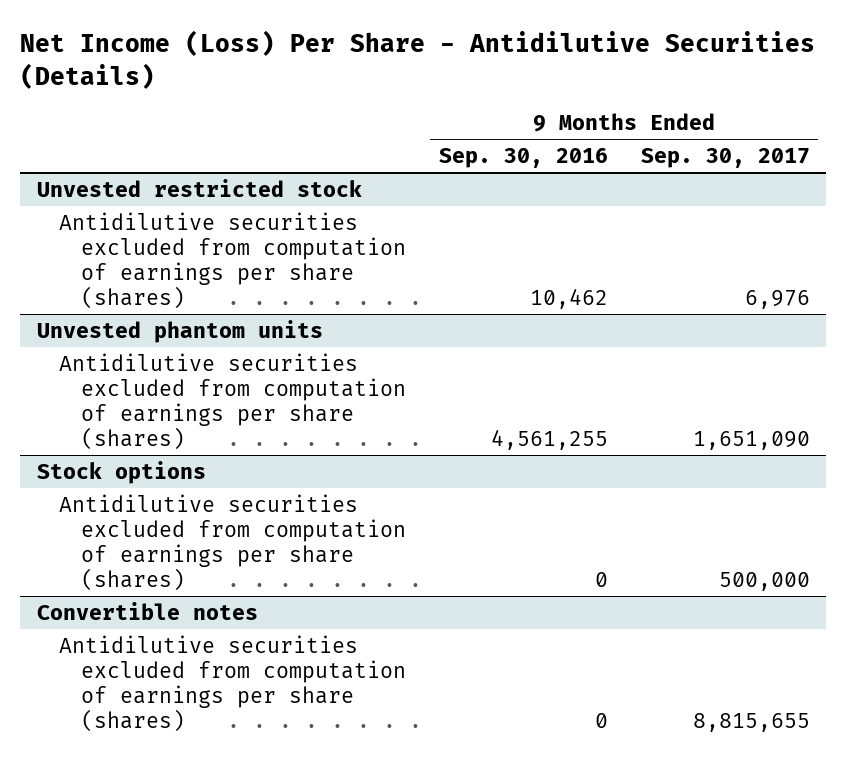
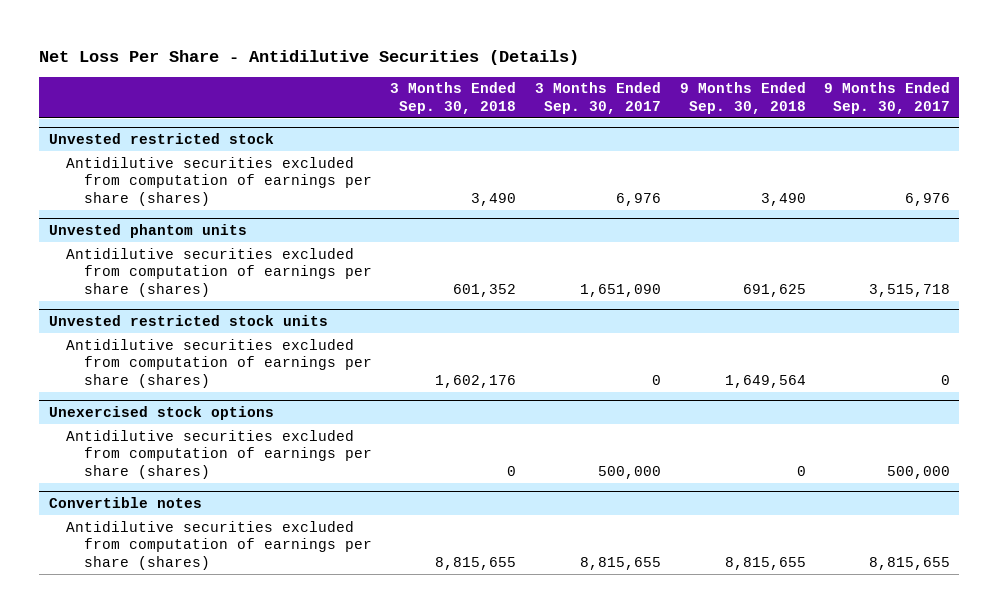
- Net Income (Loss) Per Share - Antidilutive Securities (Details)
+ Net Loss Per Share - Antidilutive Securities (Details)
- | 9 Months Ended Sep. 30, 2016 | 9 Months Ended Sep. 30, 2017
+ | 3 Months Ended Sep. 30, 2018 | 3 Months Ended Sep. 30, 2017 | 9 Months Ended Sep. 30, 2018 | 9 Months Ended Sep. 30, 2017
@ Unvested phantom units
- Antidilutive securities excluded from computation of earnings per share (shares) | 4,561,255 | 1,651,090
- Stock options
@ Unvested phantom units
+ Antidilutive securities excluded from computation of earnings per share (shares) | 601,352 | 1,651,090 | 691,625 | 3,515,718
+ Unvested restricted stock units
+ Antidilutive securities excluded from computation of earnings per share (shares) | 1,602,176 | 0 | 1,649,564 | 0
+ Unexercised stock options

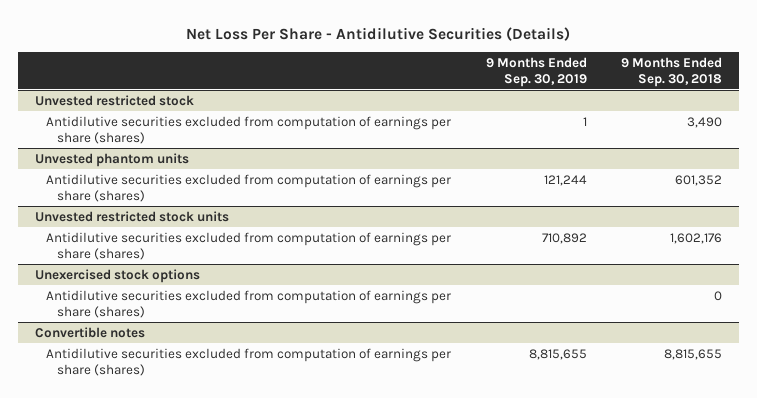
- | 3 Months Ended Sep. 30, 2018 | 3 Months Ended Sep. 30, 2017 | 9 Months Ended Sep. 30, 2018 | 9 Months Ended Sep. 30, 2017
+ | 9 Months Ended Sep. 30, 2019 | 9 Months Ended Sep. 30, 2018
@ Unvested phantom units
- Antidilutive securities excluded from computation of earnings per share (shares) | 601,352 | 1,651,090 | 691,625 | 3,515,718
+ Antidilutive securities excluded from computation of earnings per share (shares) | 121,244 | 601,352
@ Unvested restricted stock units
- Antidilutive securities excluded from computation of earnings per share (shares) | 1,602,176 | 0 | 1,649,564 | 0
+ Antidilutive securities excluded from computation of earnings per share (shares) | 710,892 | 1,602,176

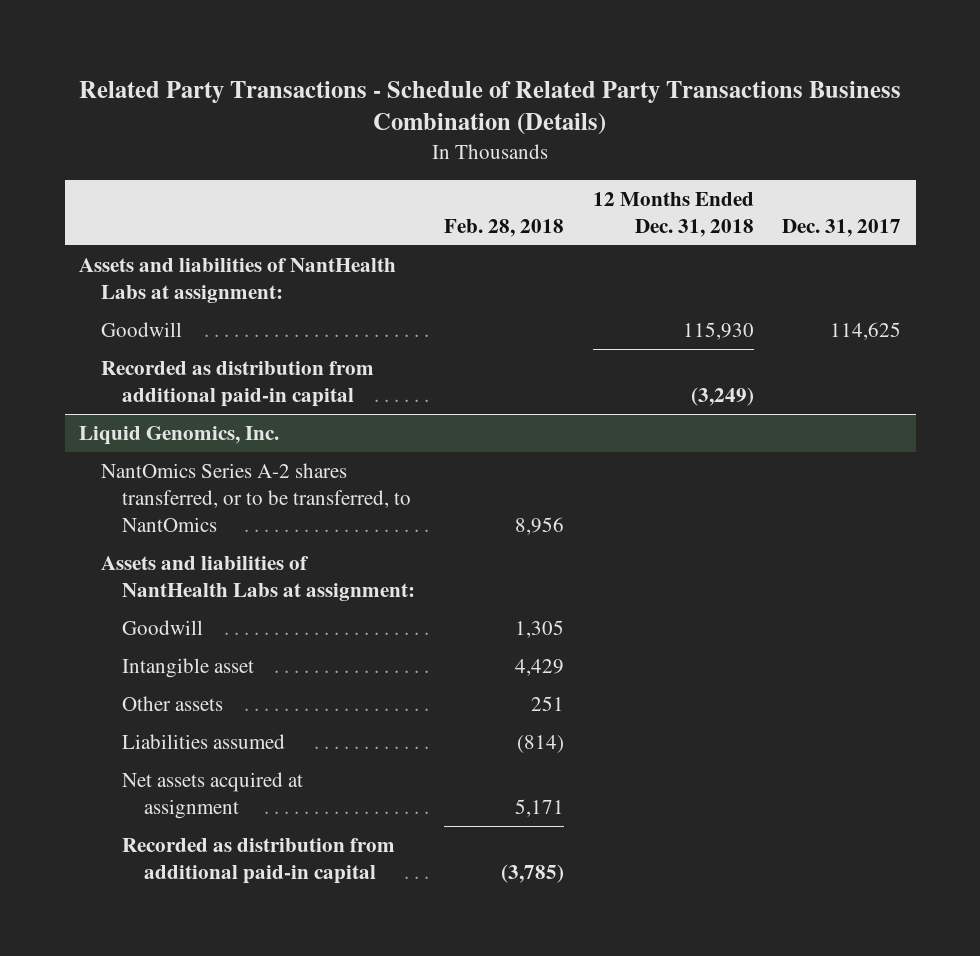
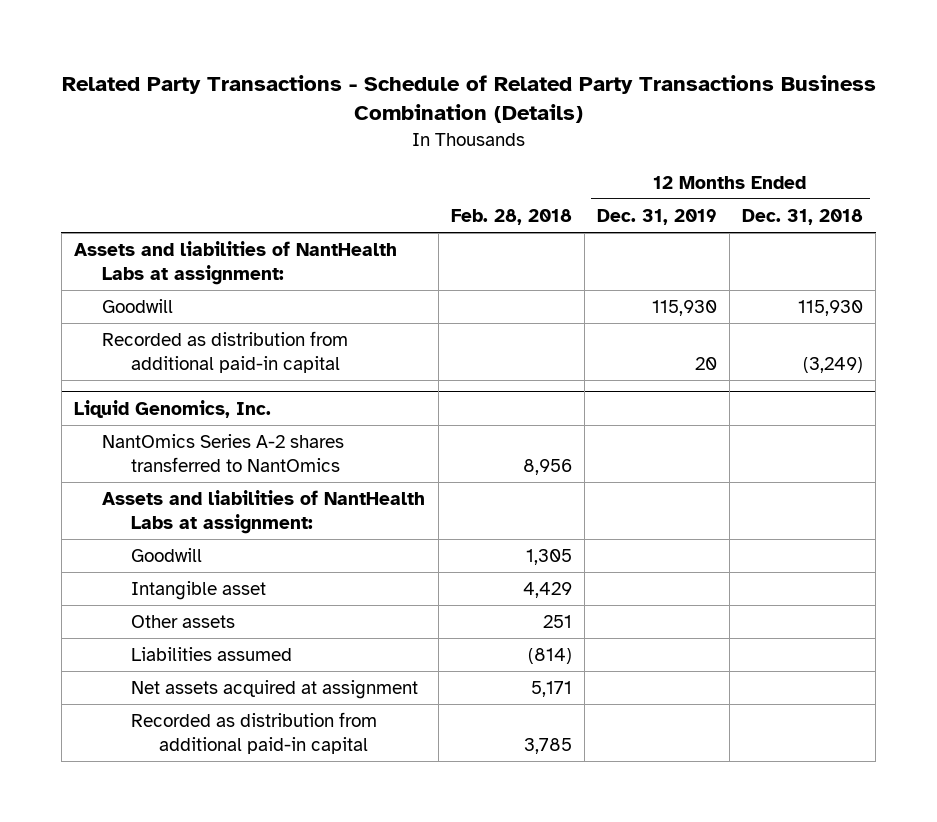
- | Feb. 28, 2018 | 12 Months Ended Dec. 31, 2018 | Dec. 31, 2017
+ | Feb. 28, 2018 | 12 Months Ended Dec. 31, 2019 | 12 Months Ended Dec. 31, 2018
@ Liquid Genomics, Inc.
- NantOmics Series A-2 shares transferred, or to be transferred, to NantOmics | 8,956 | |
+ NantOmics Series A-2 shares transferred to NantOmics | 8,956 | |
- Recorded as distribution from additional paid-in capital | (3,785) | |
+ Recorded as distribution from additional paid-in capital | 3,785 | |

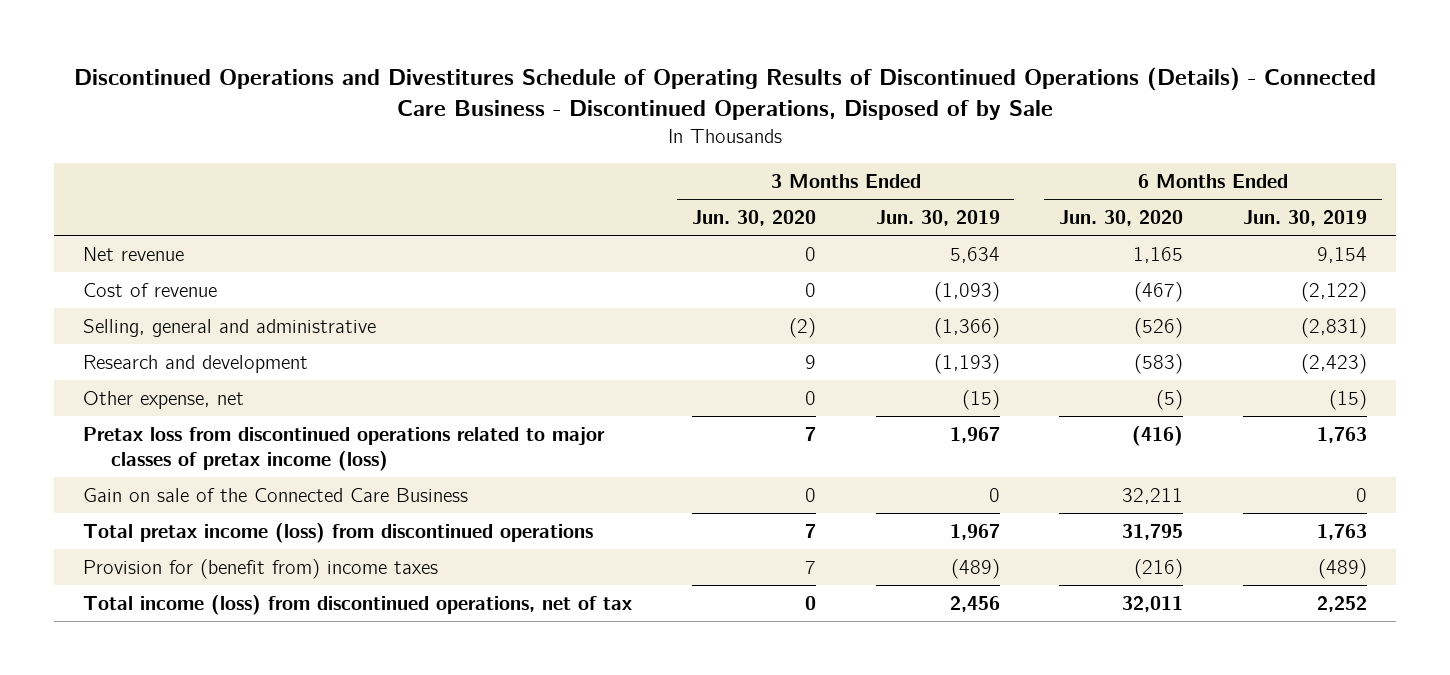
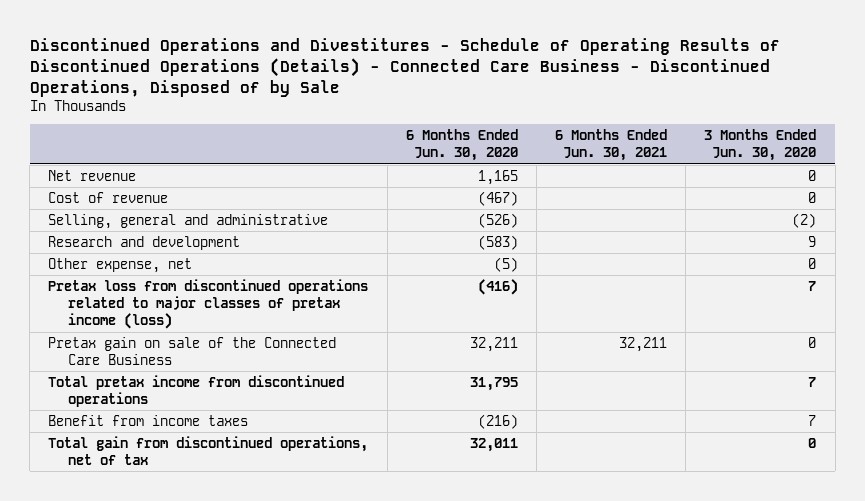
- Discontinued Operations and Divestitures Schedule of Operating Results of Discontinued Operations (Details) - Connected Care Business - Discontinued Operations, Disposed of by Sale
+ Discontinued Operations and Divestitures - Schedule of Operating Results of Discontinued Operations (Details) - Connected Care Business - Discontinued Operations, Disposed of by Sale
- | 3 Months Ended Jun. 30, 2020 | 3 Months Ended Jun. 30, 2019 | 6 Months Ended Jun. 30, 2020 | 6 Months Ended Jun. 30, 2019
+ | 6 Months Ended Jun. 30, 2020 | 6 Months Ended Jun. 30, 2021 | 3 Months Ended Jun. 30, 2020
- Gain on sale of the Connected Care Business | 0 | 0 | 32,211 | 0
- Total pretax income (loss) from discontinued operations | 7 | 1,967 | 31,795 | 1,763
- Provision for (benefit from) income taxes | 7 | (489) | (216) | (489)
- Total income (loss) from discontinued operations, net of tax | 0 | 2,456 | 32,011 | 2,252
+ Pretax gain on sale of the Connected Care Business | 32,211 | 32,211 | 0
+ Total pretax income from discontinued operations | 31,795 | | 7
+ Benefit from income taxes | (216) | | 7
+ Total gain from discontinued operations, net of tax | 32,011 | | 0

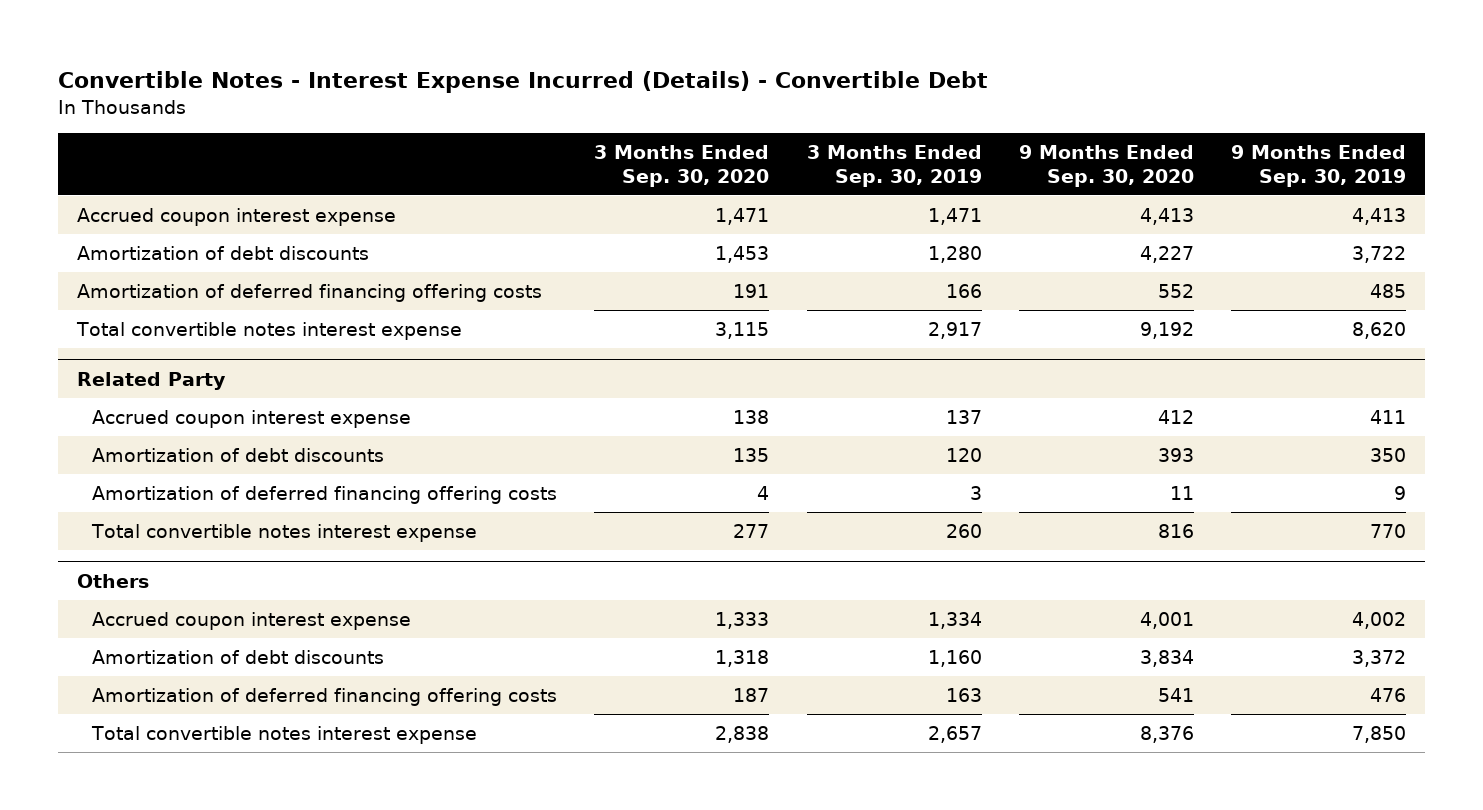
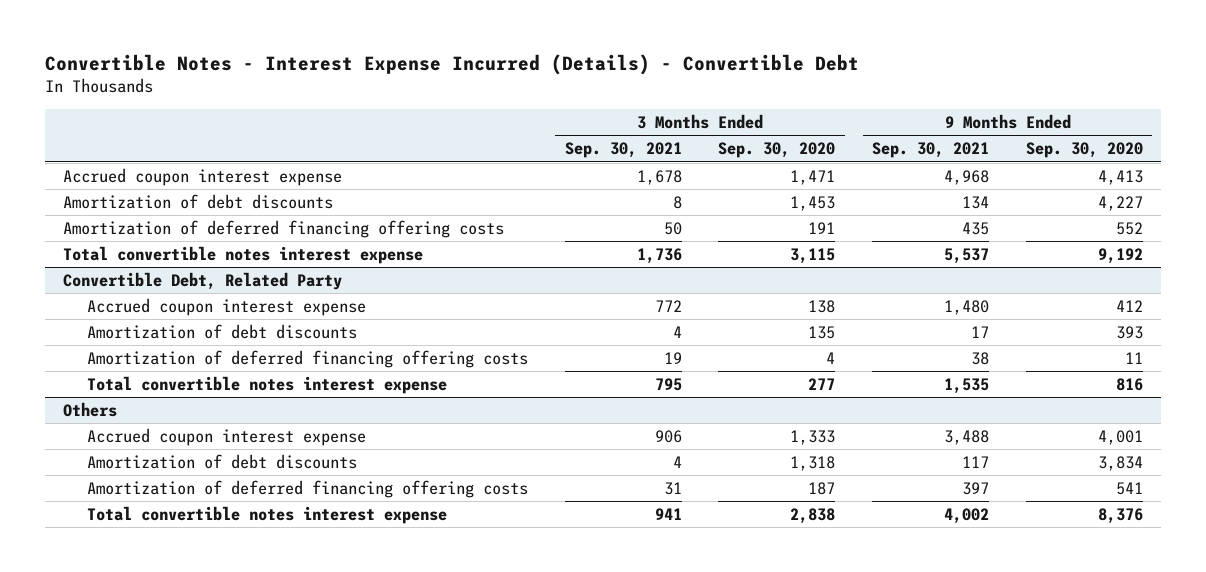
- | 3 Months Ended Sep. 30, 2020 | 3 Months Ended Sep. 30, 2019 | 9 Months Ended Sep. 30, 2020 | 9 Months Ended Sep. 30, 2019
+ | 3 Months Ended Sep. 30, 2021 | 3 Months Ended Sep. 30, 2020 | 9 Months Ended Sep. 30, 2021 | 9 Months Ended Sep. 30, 2020
- Related Party
+ Convertible Debt, Related Party

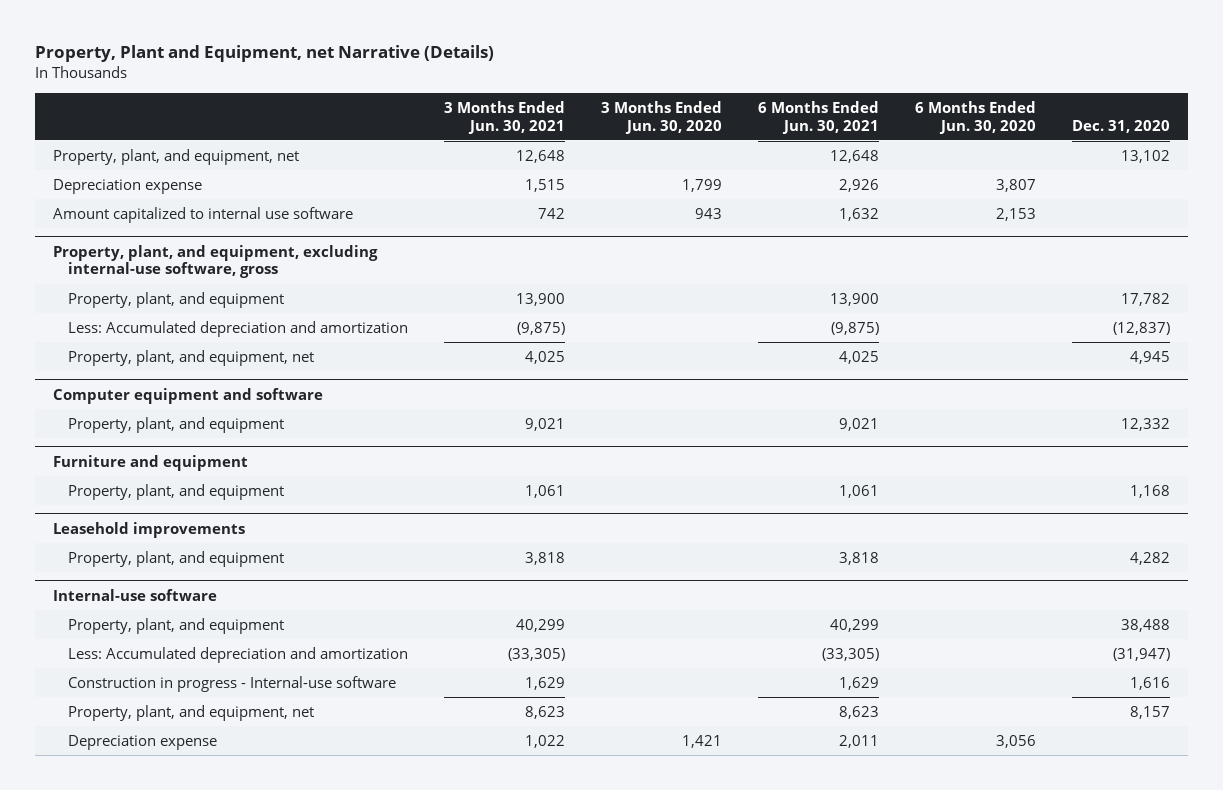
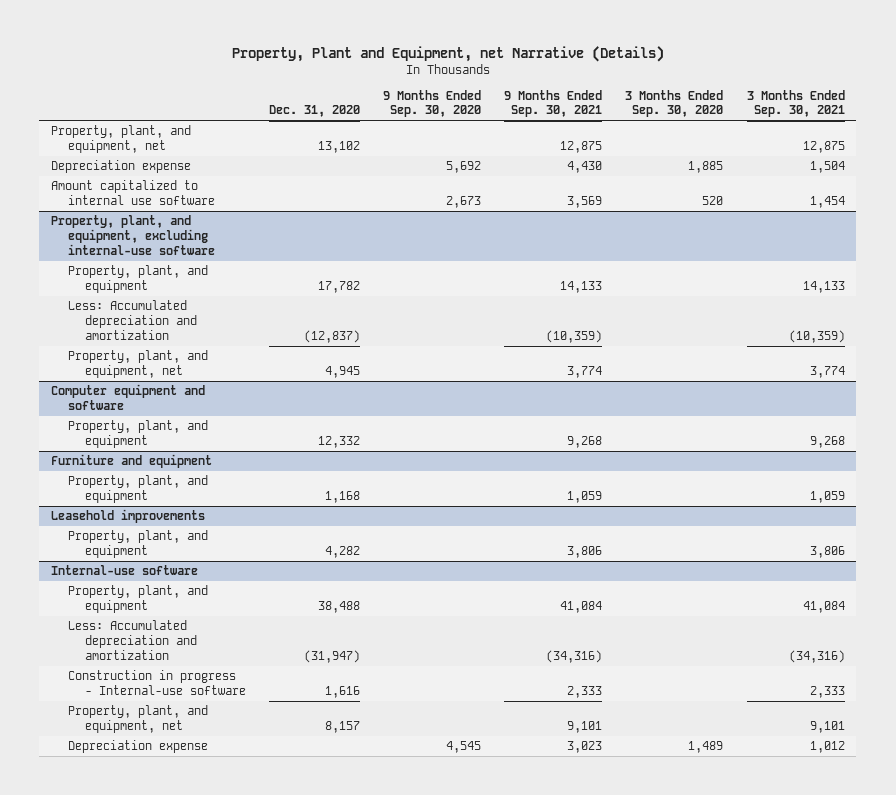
- | 3 Months Ended Jun. 30, 2021 | 3 Months Ended Jun. 30, 2020 | 6 Months Ended Jun. 30, 2021 | 6 Months Ended Jun. 30, 2020 | Dec. 31, 2020
+ | Dec. 31, 2020 | 9 Months Ended Sep. 30, 2020 | 9 Months Ended Sep. 30, 2021 | 3 Months Ended Sep. 30, 2020 | 3 Months Ended Sep. 30, 2021
- Property, plant, and equipment, excluding internal-use software, gross
+ Property, plant, and equipment, excluding internal-use software

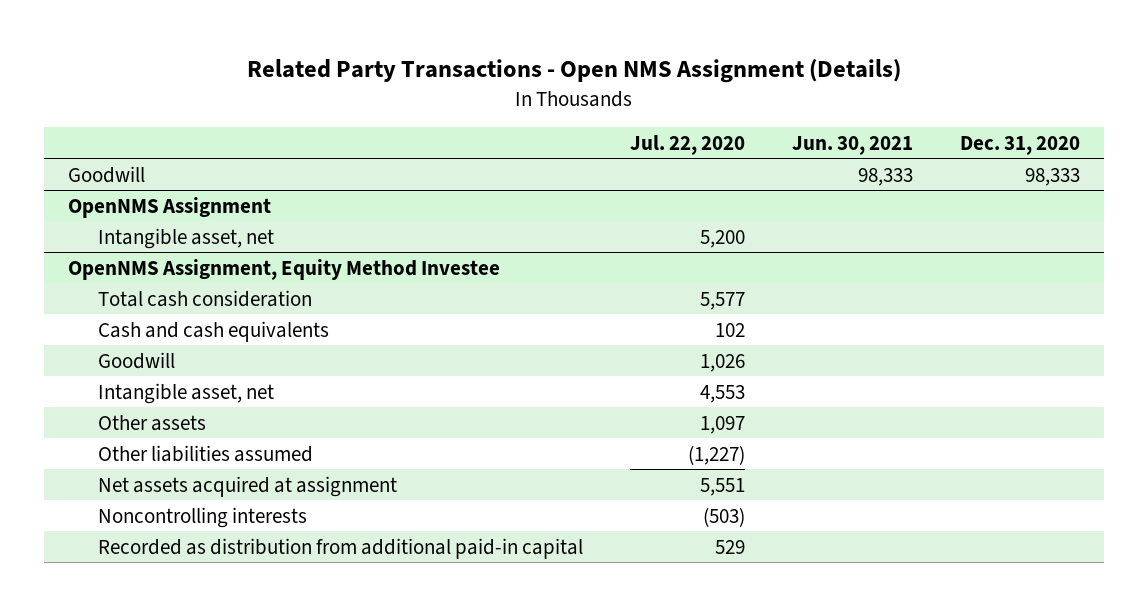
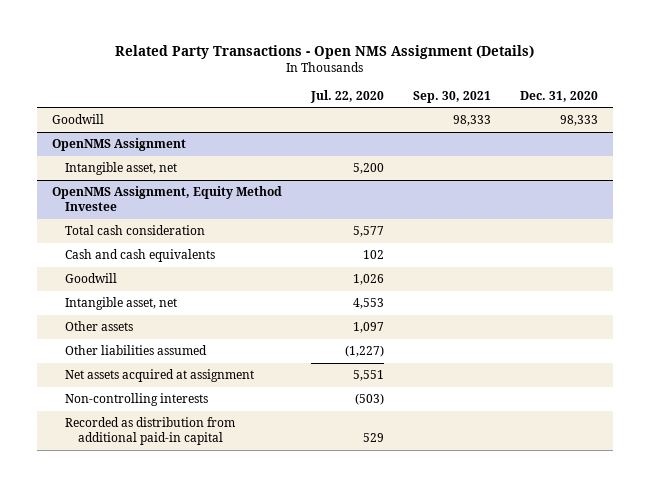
- | Jul. 22, 2020 | Jun. 30, 2021 | Dec. 31, 2020
+ | Jul. 22, 2020 | Sep. 30, 2021 | Dec. 31, 2020
@ OpenNMS Assignment, Equity Method Investee
- Noncontrolling interests | (503) | |
+ Non-controlling interests | (503) | |

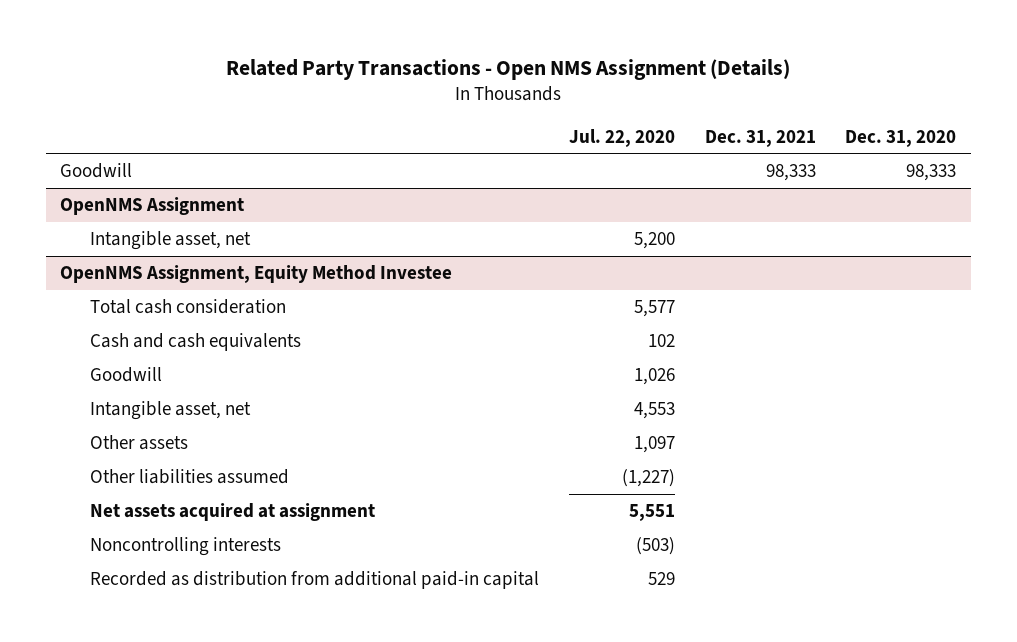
- | Jul. 22, 2020 | Sep. 30, 2021 | Dec. 31, 2020
+ | Jul. 22, 2020 | Dec. 31, 2021 | Dec. 31, 2020
@ OpenNMS Assignment, Equity Method Investee
- Non-controlling interests | (503) | |
+ Noncontrolling interests | (503) | |

